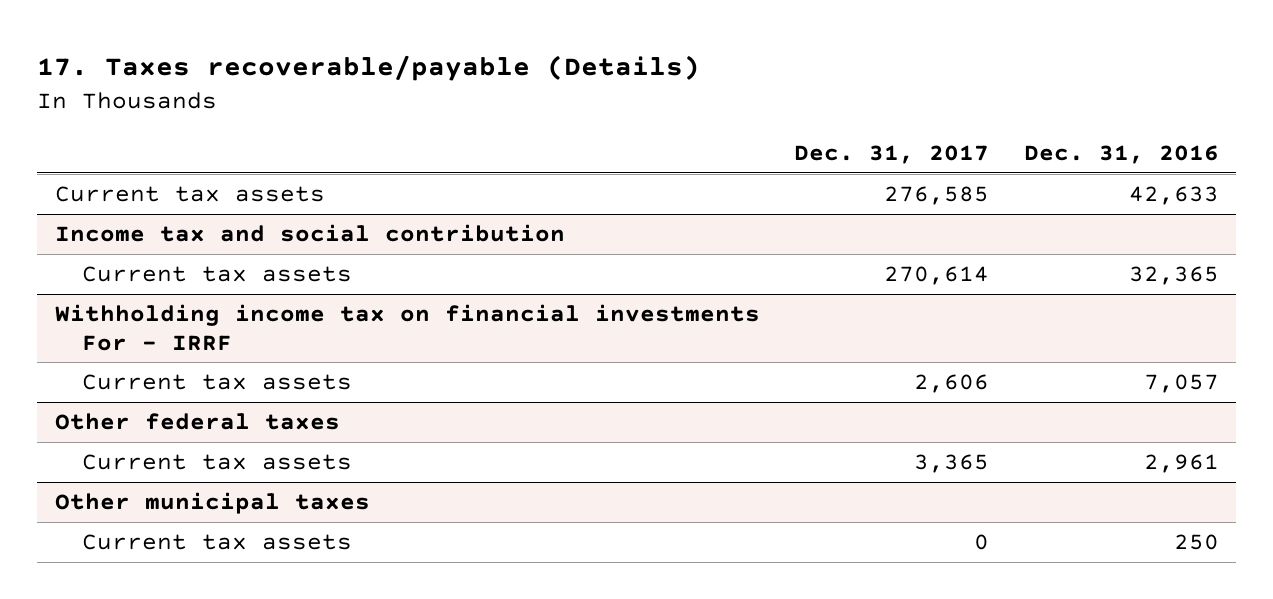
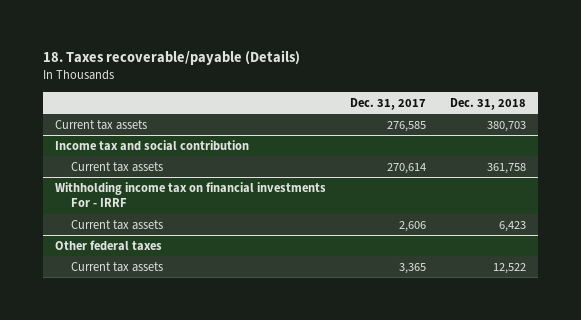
- 17. Taxes recoverable/payable (Details)
+ 18. Taxes recoverable/payable (Details)
- | Dec. 31, 2017 | Dec. 31, 2016
+ | Dec. 31, 2017 | Dec. 31, 2018
- Other municipal taxes
- Current tax assets | 0 | 250

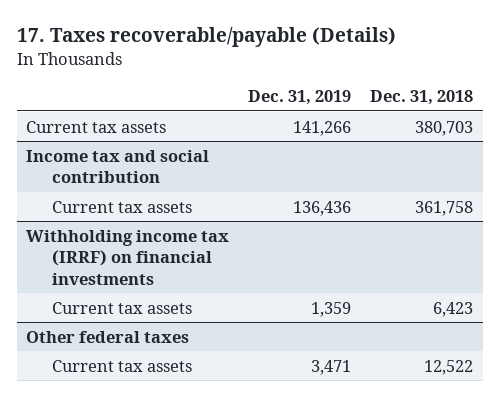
- 18. Taxes recoverable/payable (Details)
+ 17. Taxes recoverable/payable (Details)
- | Dec. 31, 2017 | Dec. 31, 2018
+ | Dec. 31, 2019 | Dec. 31, 2018
- Withholding income tax on financial investments For - IRRF
+ Withholding income tax (IRRF) on financial investments

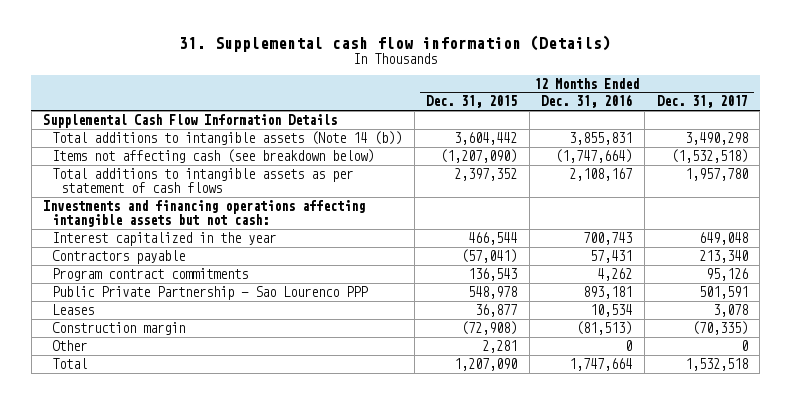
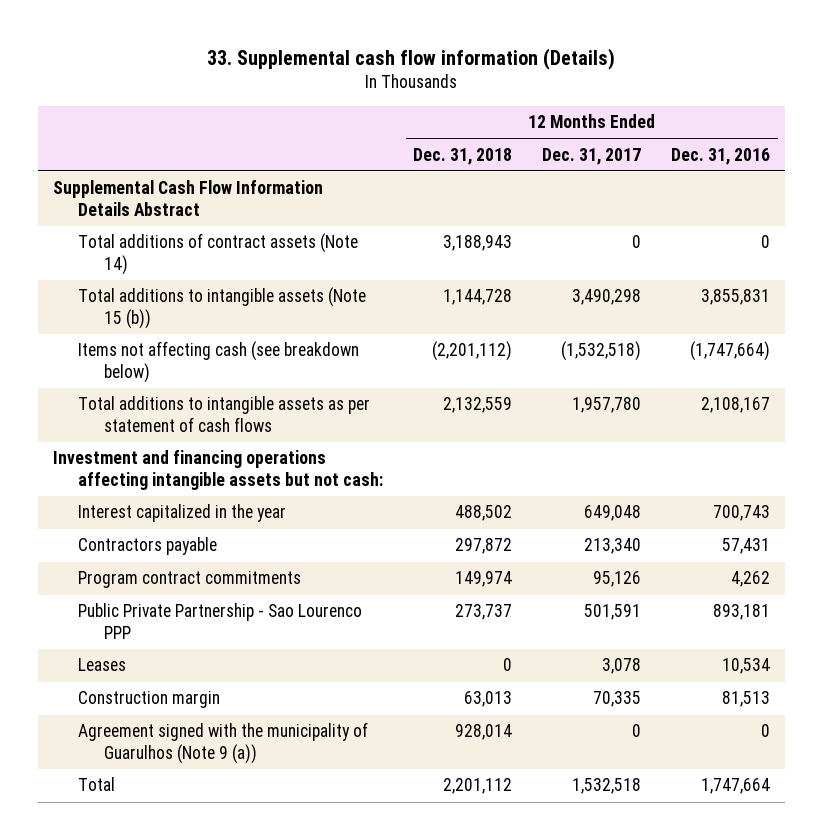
- 31. Supplemental cash flow information (Details)
+ 33. Supplemental cash flow information (Details)
- | 12 Months Ended Dec. 31, 2015 | 12 Months Ended Dec. 31, 2016 | 12 Months Ended Dec. 31, 2017
+ | 12 Months Ended Dec. 31, 2018 | 12 Months Ended Dec. 31, 2017 | 12 Months Ended Dec. 31, 2016
- Supplemental Cash Flow Information Details
- Total additions to intangible assets (Note 14 (b)) | 3,604,442 | 3,855,831 | 3,490,298
+ Supplemental Cash Flow Information Details Abstract
+ Total additions of contract assets (Note 14) | 3,188,943 | 0 | 0
+ Total additions to intangible assets (Note 15 (b)) | 1,144,728 | 3,490,298 | 3,855,831
- Investments and financing operations affecting intangible assets but not cash:
+ Investment and financing operations affecting intangible assets but not cash:
- Construction margin | (72,908) | (81,513) | (70,335)
- Other | 2,281 | 0 | 0
+ Construction margin | 63,013 | 70,335 | 81,513
+ Agreement signed with the municipality of Guarulhos (Note 9 (a)) | 928,014 | 0 | 0

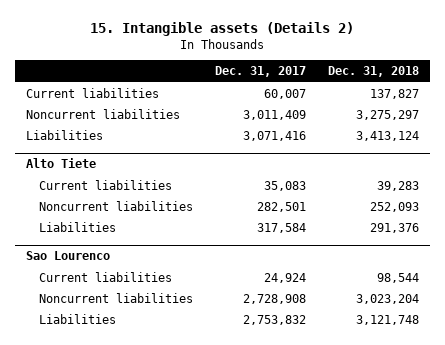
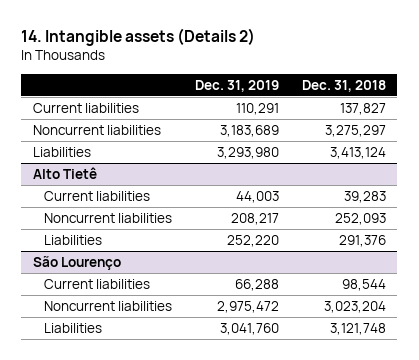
- 15. Intangible assets (Details 2)
+ 14. Intangible assets (Details 2)
- | Dec. 31, 2017 | Dec. 31, 2018
+ | Dec. 31, 2019 | Dec. 31, 2018
- Alto Tiete
+ Alto Tietê
- Sao Lourenco
+ São Lourenço

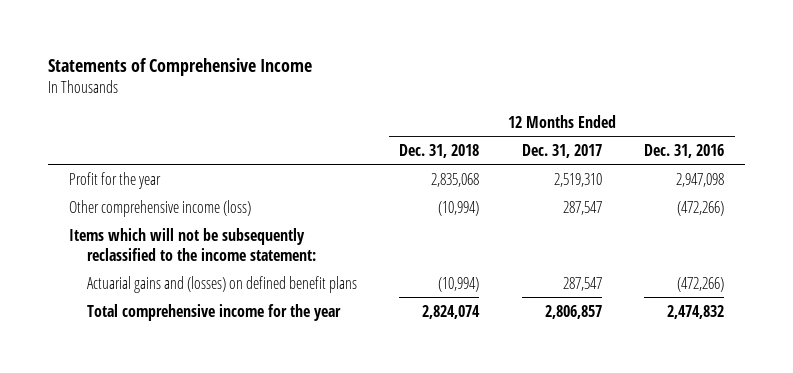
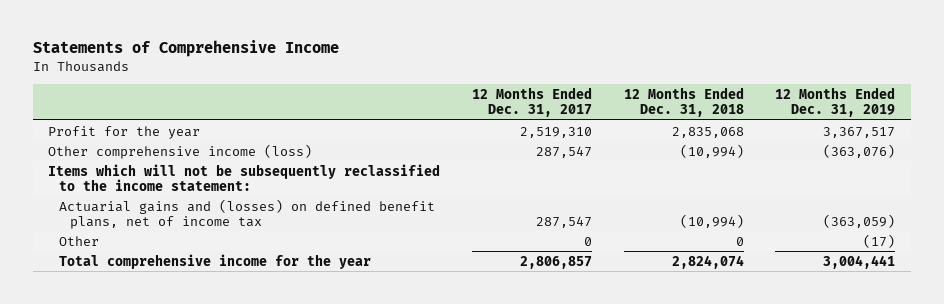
- | 12 Months Ended Dec. 31, 2018 | 12 Months Ended Dec. 31, 2017 | 12 Months Ended Dec. 31, 2016
+ | 12 Months Ended Dec. 31, 2017 | 12 Months Ended Dec. 31, 2018 | 12 Months Ended Dec. 31, 2019
- Actuarial gains and (losses) on defined benefit plans | (10,994) | 287,547 | (472,266)
+ Actuarial gains and (losses) on defined benefit plans, net of income tax | 287,547 | (10,994) | (363,059)
+ Other | 0 | 0 | (17)

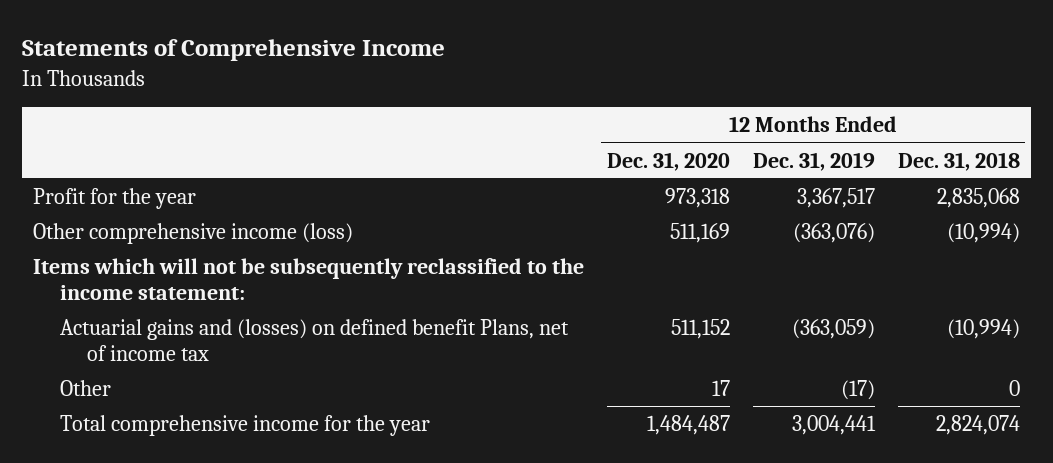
- | 12 Months Ended Dec. 31, 2017 | 12 Months Ended Dec. 31, 2018 | 12 Months Ended Dec. 31, 2019
+ | 12 Months Ended Dec. 31, 2020 | 12 Months Ended Dec. 31, 2019 | 12 Months Ended Dec. 31, 2018
- Actuarial gains and (losses) on defined benefit plans, net of income tax | 287,547 | (10,994) | (363,059)
+ Actuarial gains and (losses) on defined benefit Plans, net of income tax | 511,152 | (363,059) | (10,994)

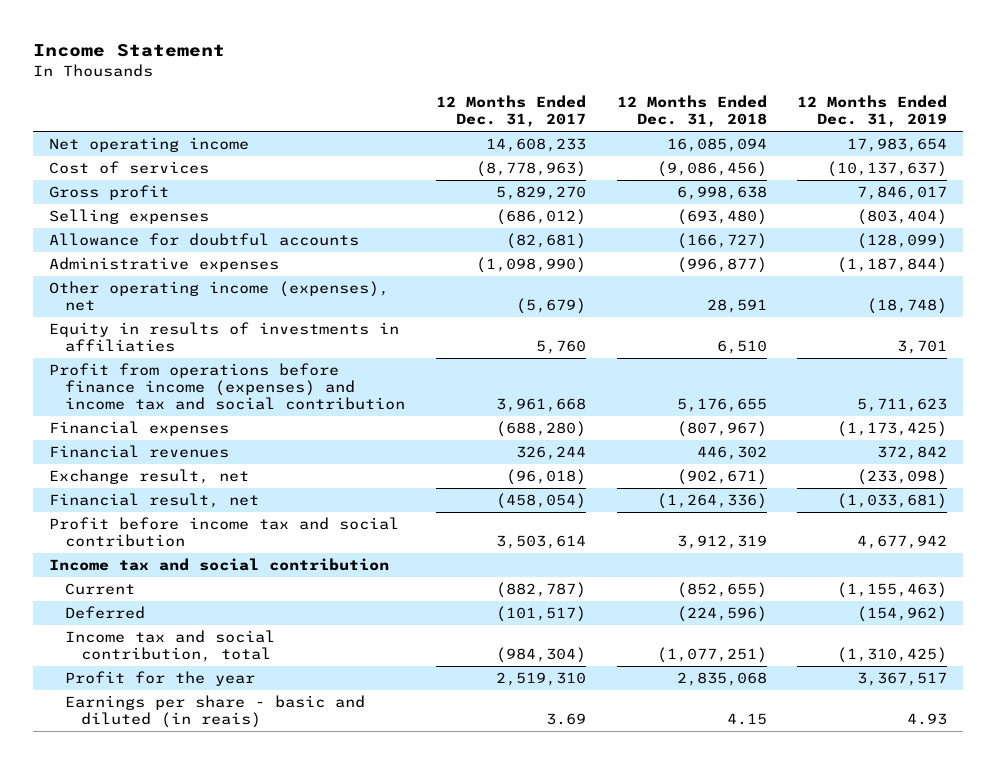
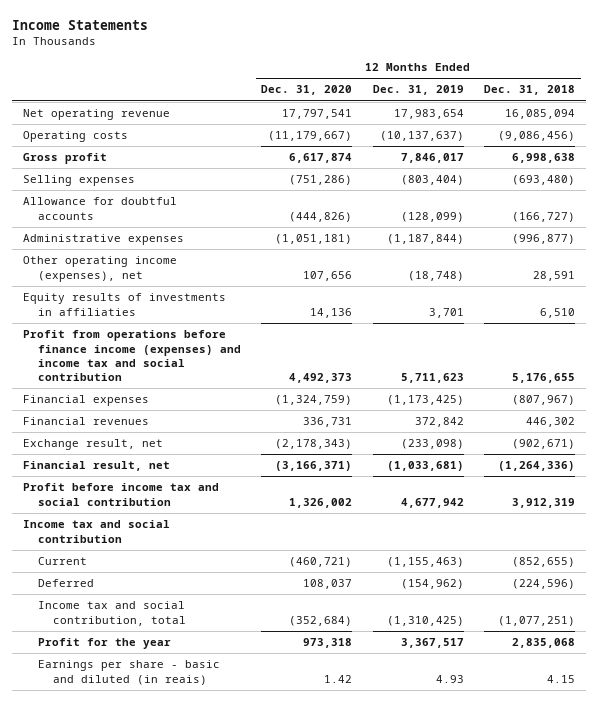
- Income Statement
+ Income Statements
- | 12 Months Ended Dec. 31, 2017 | 12 Months Ended Dec. 31, 2018 | 12 Months Ended Dec. 31, 2019
+ | 12 Months Ended Dec. 31, 2020 | 12 Months Ended Dec. 31, 2019 | 12 Months Ended Dec. 31, 2018
- Net operating income | 14,608,233 | 16,085,094 | 17,983,654
- Cost of services | (8,778,963) | (9,086,456) | (10,137,637)
+ Net operating revenue | 17,797,541 | 17,983,654 | 16,085,094
+ Operating costs | (11,179,667) | (10,137,637) | (9,086,456)
- Equity in results of investments in affiliaties | 5,760 | 6,510 | 3,701
+ Equity results of investments in affiliaties | 14,136 | 3,701 | 6,510

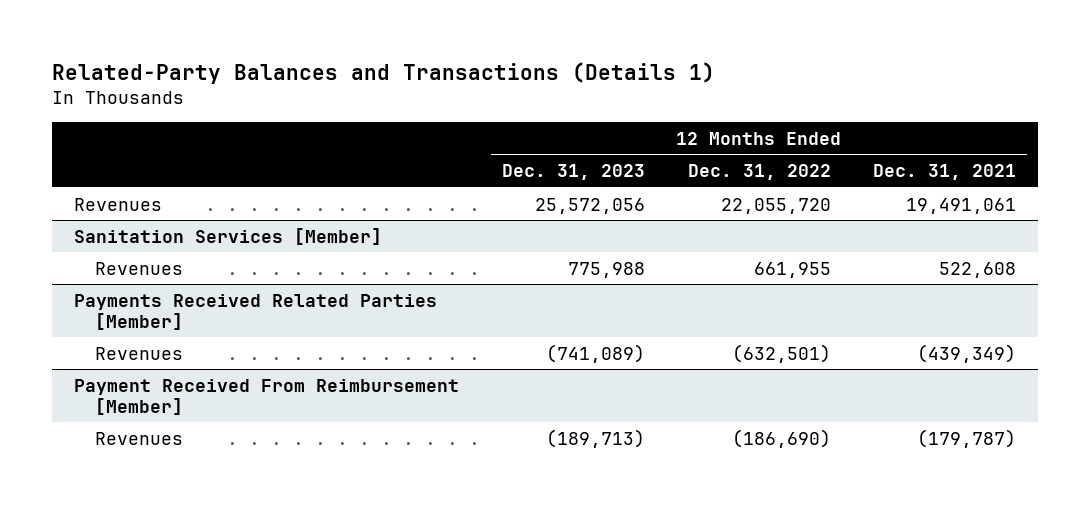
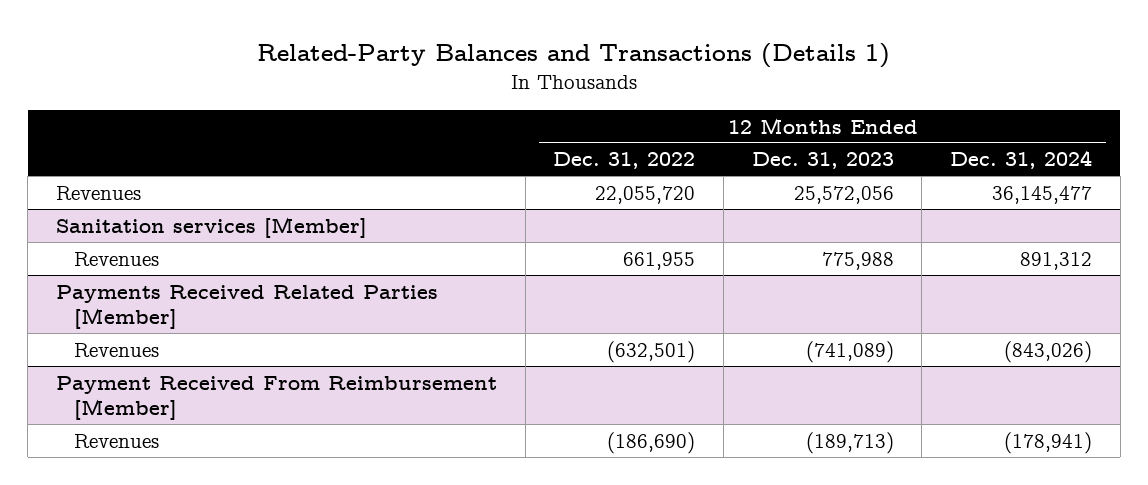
- | 12 Months Ended Dec. 31, 2023 | 12 Months Ended Dec. 31, 2022 | 12 Months Ended Dec. 31, 2021
+ | 12 Months Ended Dec. 31, 2022 | 12 Months Ended Dec. 31, 2023 | 12 Months Ended Dec. 31, 2024
- Sanitation Services [Member]
+ Sanitation services [Member]

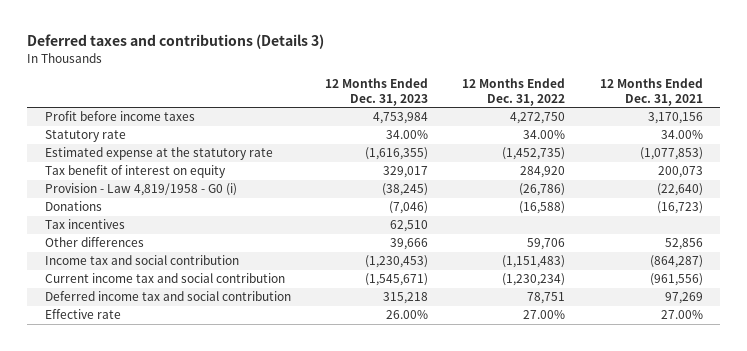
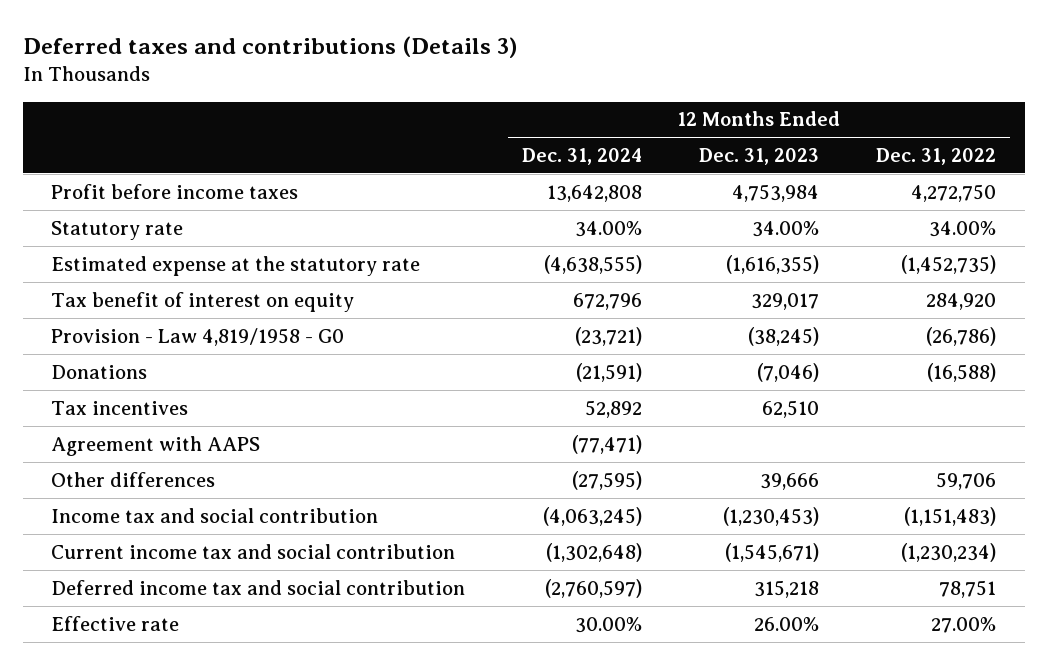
- | 12 Months Ended Dec. 31, 2023 | 12 Months Ended Dec. 31, 2022 | 12 Months Ended Dec. 31, 2021
+ | 12 Months Ended Dec. 31, 2024 | 12 Months Ended Dec. 31, 2023 | 12 Months Ended Dec. 31, 2022
- Provision - Law 4,819/1958 - G0 (i) | (38,245) | (26,786) | (22,640)
+ Provision - Law 4,819/1958 - G0 | (23,721) | (38,245) | (26,786)
+ Agreement with AAPS | (77,471) | |

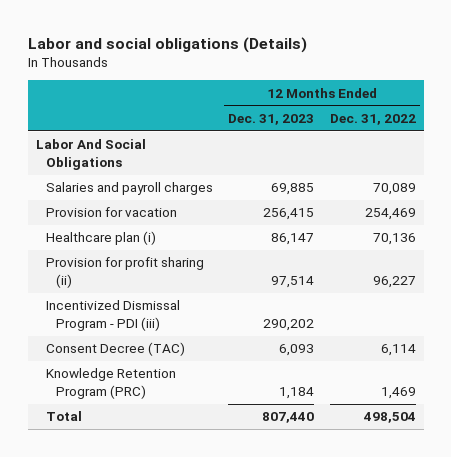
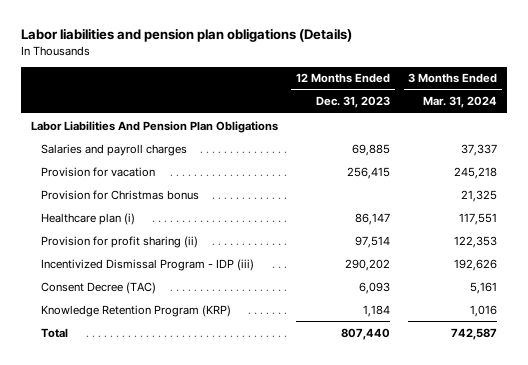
- Labor and social obligations (Details)
+ Labor liabilities and pension plan obligations (Details)
- | 12 Months Ended Dec. 31, 2023 | 12 Months Ended Dec. 31, 2022
+ | 12 Months Ended Dec. 31, 2023 | 3 Months Ended Mar. 31, 2024
- Labor And Social Obligations
+ Labor Liabilities And Pension Plan Obligations
+ Provision for Christmas bonus | | 21,325
- Incentivized Dismissal Program - PDI (iii) | 290,202 |
+ Incentivized Dismissal Program - IDP (iii) | 290,202 | 192,626
- Knowledge Retention Program (PRC) | 1,184 | 1,469
+ Knowledge Retention Program (KRP) | 1,184 | 1,016

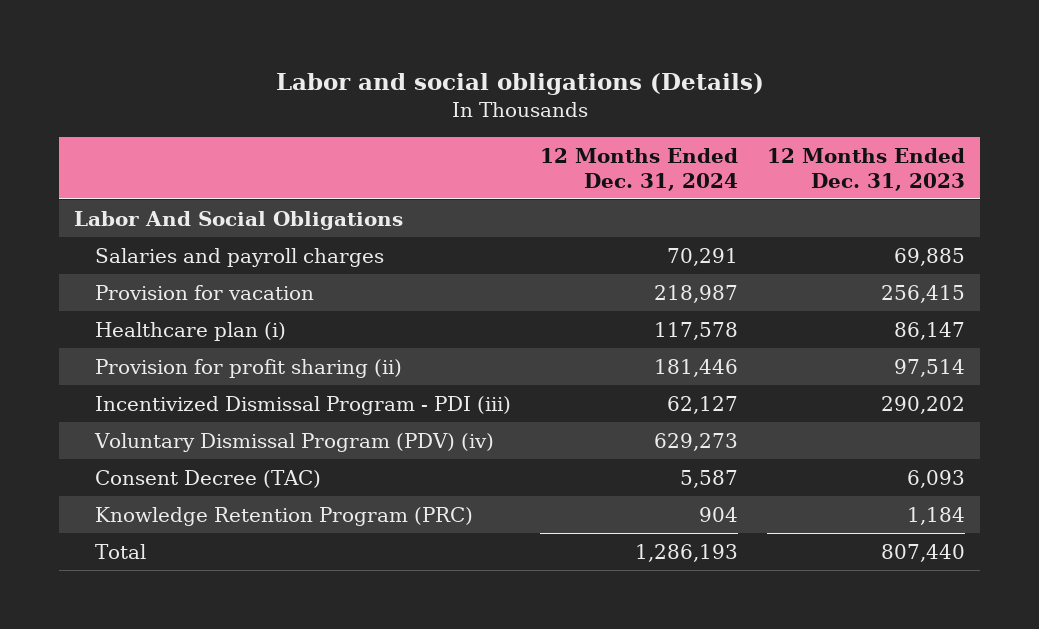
- Labor liabilities and pension plan obligations (Details)
+ Labor and social obligations (Details)
- | 12 Months Ended Dec. 31, 2023 | 3 Months Ended Mar. 31, 2024
+ | 12 Months Ended Dec. 31, 2024 | 12 Months Ended Dec. 31, 2023
- Labor Liabilities And Pension Plan Obligations
+ Labor And Social Obligations
- Provision for Christmas bonus | | 21,325
- Incentivized Dismissal Program - IDP (iii) | 290,202 | 192,626
+ Incentivized Dismissal Program - PDI (iii) | 62,127 | 290,202
+ Voluntary Dismissal Program (PDV) (iv) | 629,273 |
- Knowledge Retention Program (KRP) | 1,184 | 1,016
+ Knowledge Retention Program (PRC) | 904 | 1,184

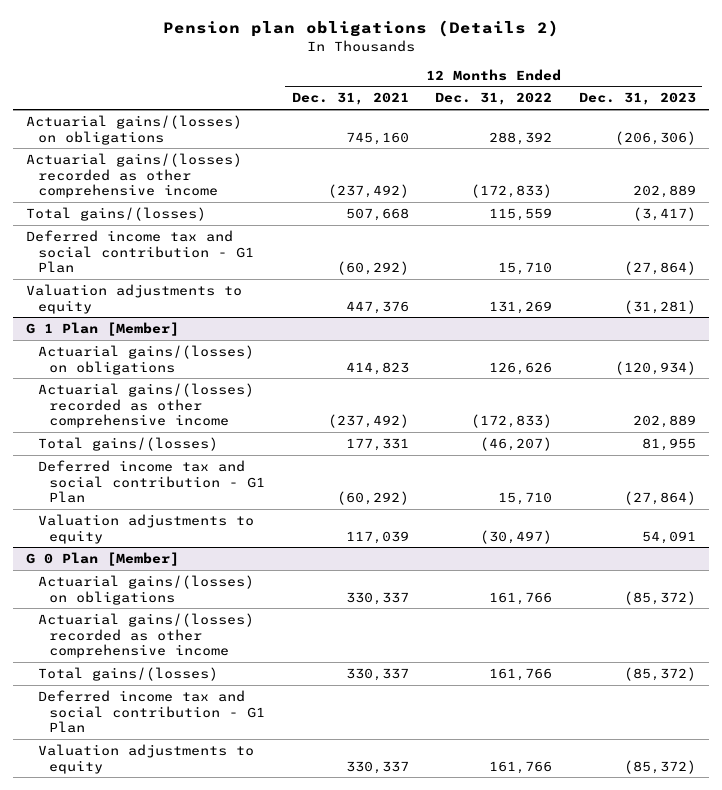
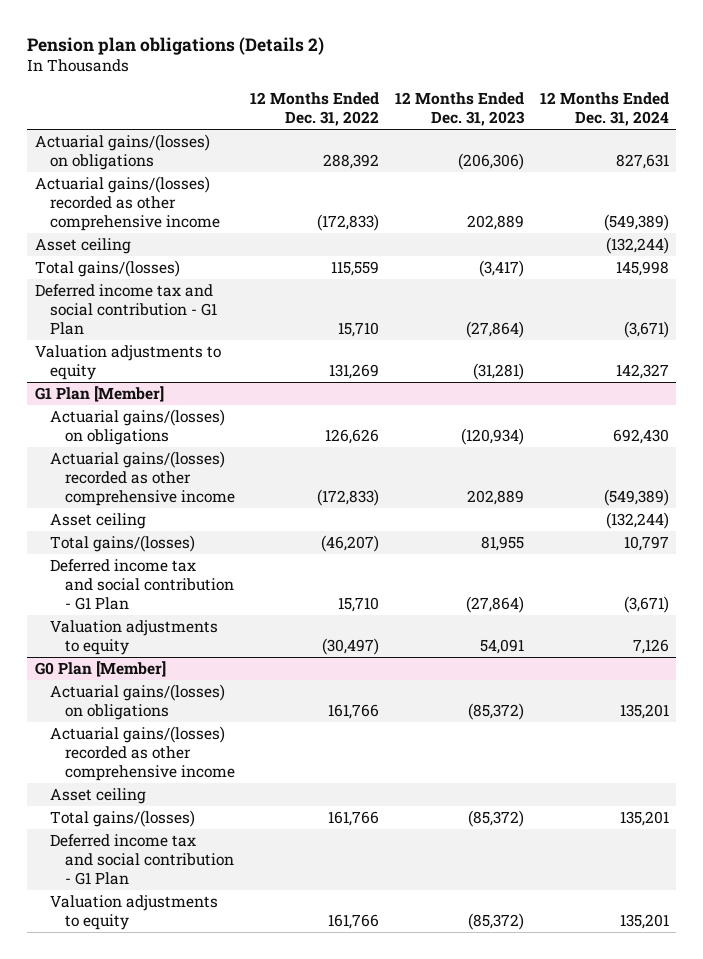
- | 12 Months Ended Dec. 31, 2021 | 12 Months Ended Dec. 31, 2022 | 12 Months Ended Dec. 31, 2023
+ | 12 Months Ended Dec. 31, 2022 | 12 Months Ended Dec. 31, 2023 | 12 Months Ended Dec. 31, 2024
+ Asset ceiling | | | (132,244)
- G 1 Plan [Member]
+ G1 Plan [Member]
+ Asset ceiling | | | (132,244)
- G 0 Plan [Member]
+ G0 Plan [Member]
+ Asset ceiling

